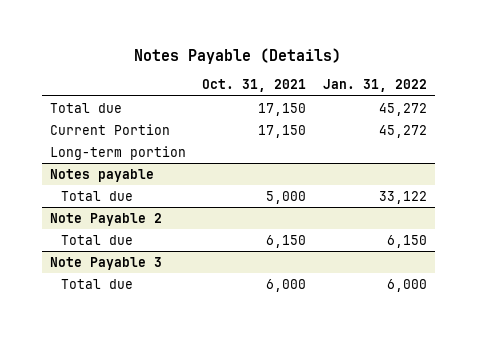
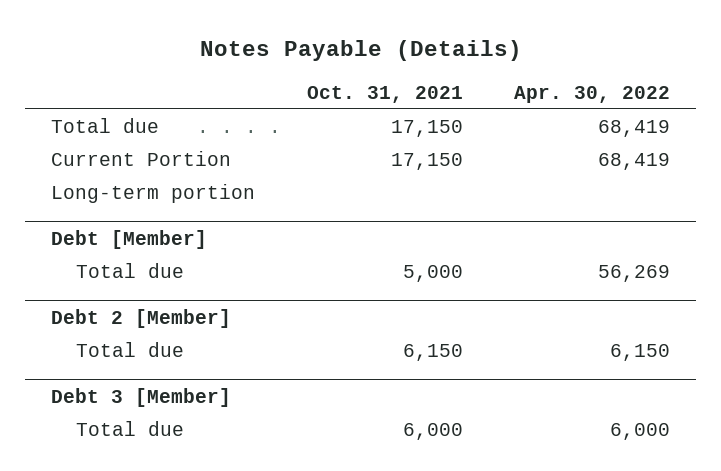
- | Oct. 31, 2021 | Jan. 31, 2022
+ | Oct. 31, 2021 | Apr. 30, 2022
- Notes payable
+ Debt [Member]
- Note Payable 2
+ Debt 2 [Member]
- Note Payable 3
+ Debt 3 [Member]

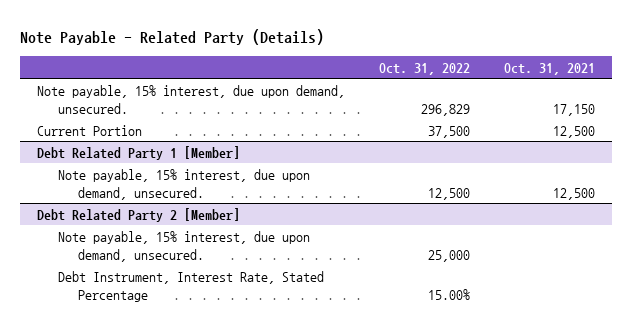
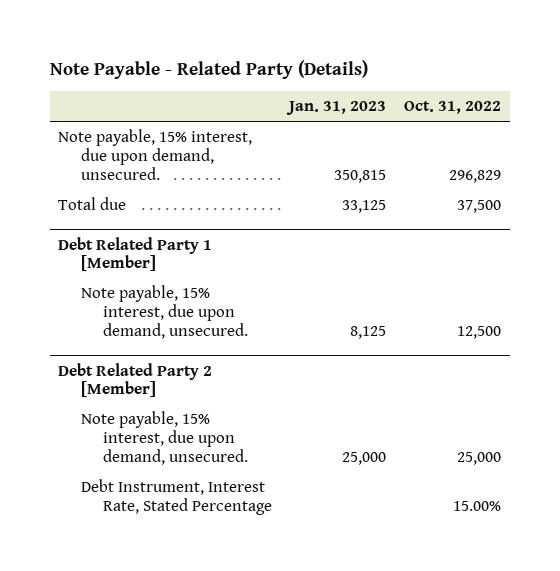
- | Oct. 31, 2022 | Oct. 31, 2021
+ | Jan. 31, 2023 | Oct. 31, 2022
- Current Portion | 37,500 | 12,500
+ Total due | 33,125 | 37,500

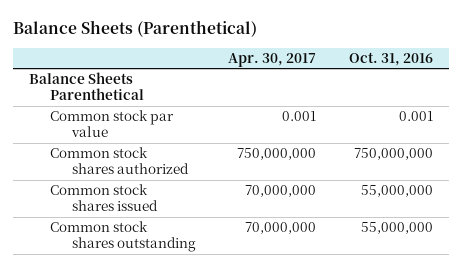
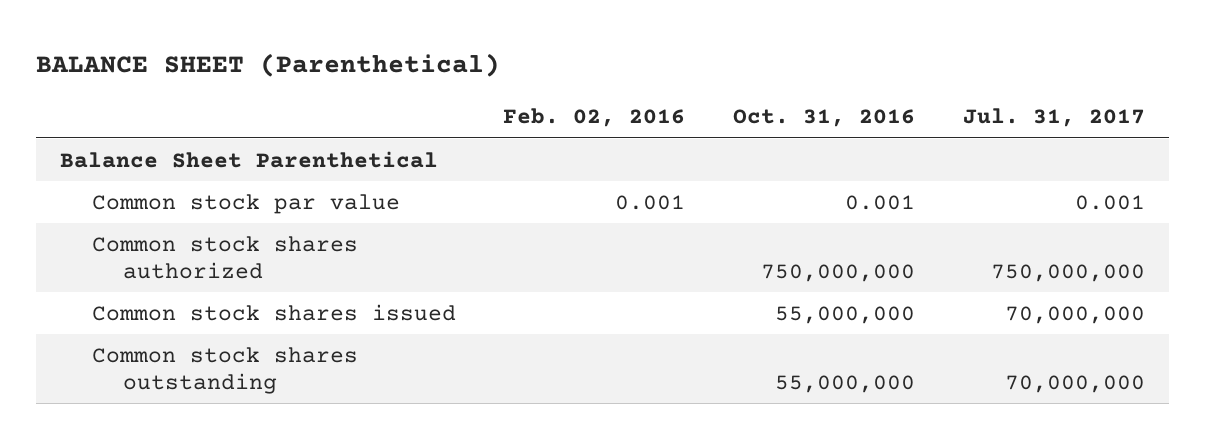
- Balance Sheets (Parenthetical)
+ BALANCE SHEET (Parenthetical)
- | Apr. 30, 2017 | Oct. 31, 2016
+ | Feb. 02, 2016 | Oct. 31, 2016 | Jul. 31, 2017
- Balance Sheets Parenthetical
+ Balance Sheet Parenthetical

